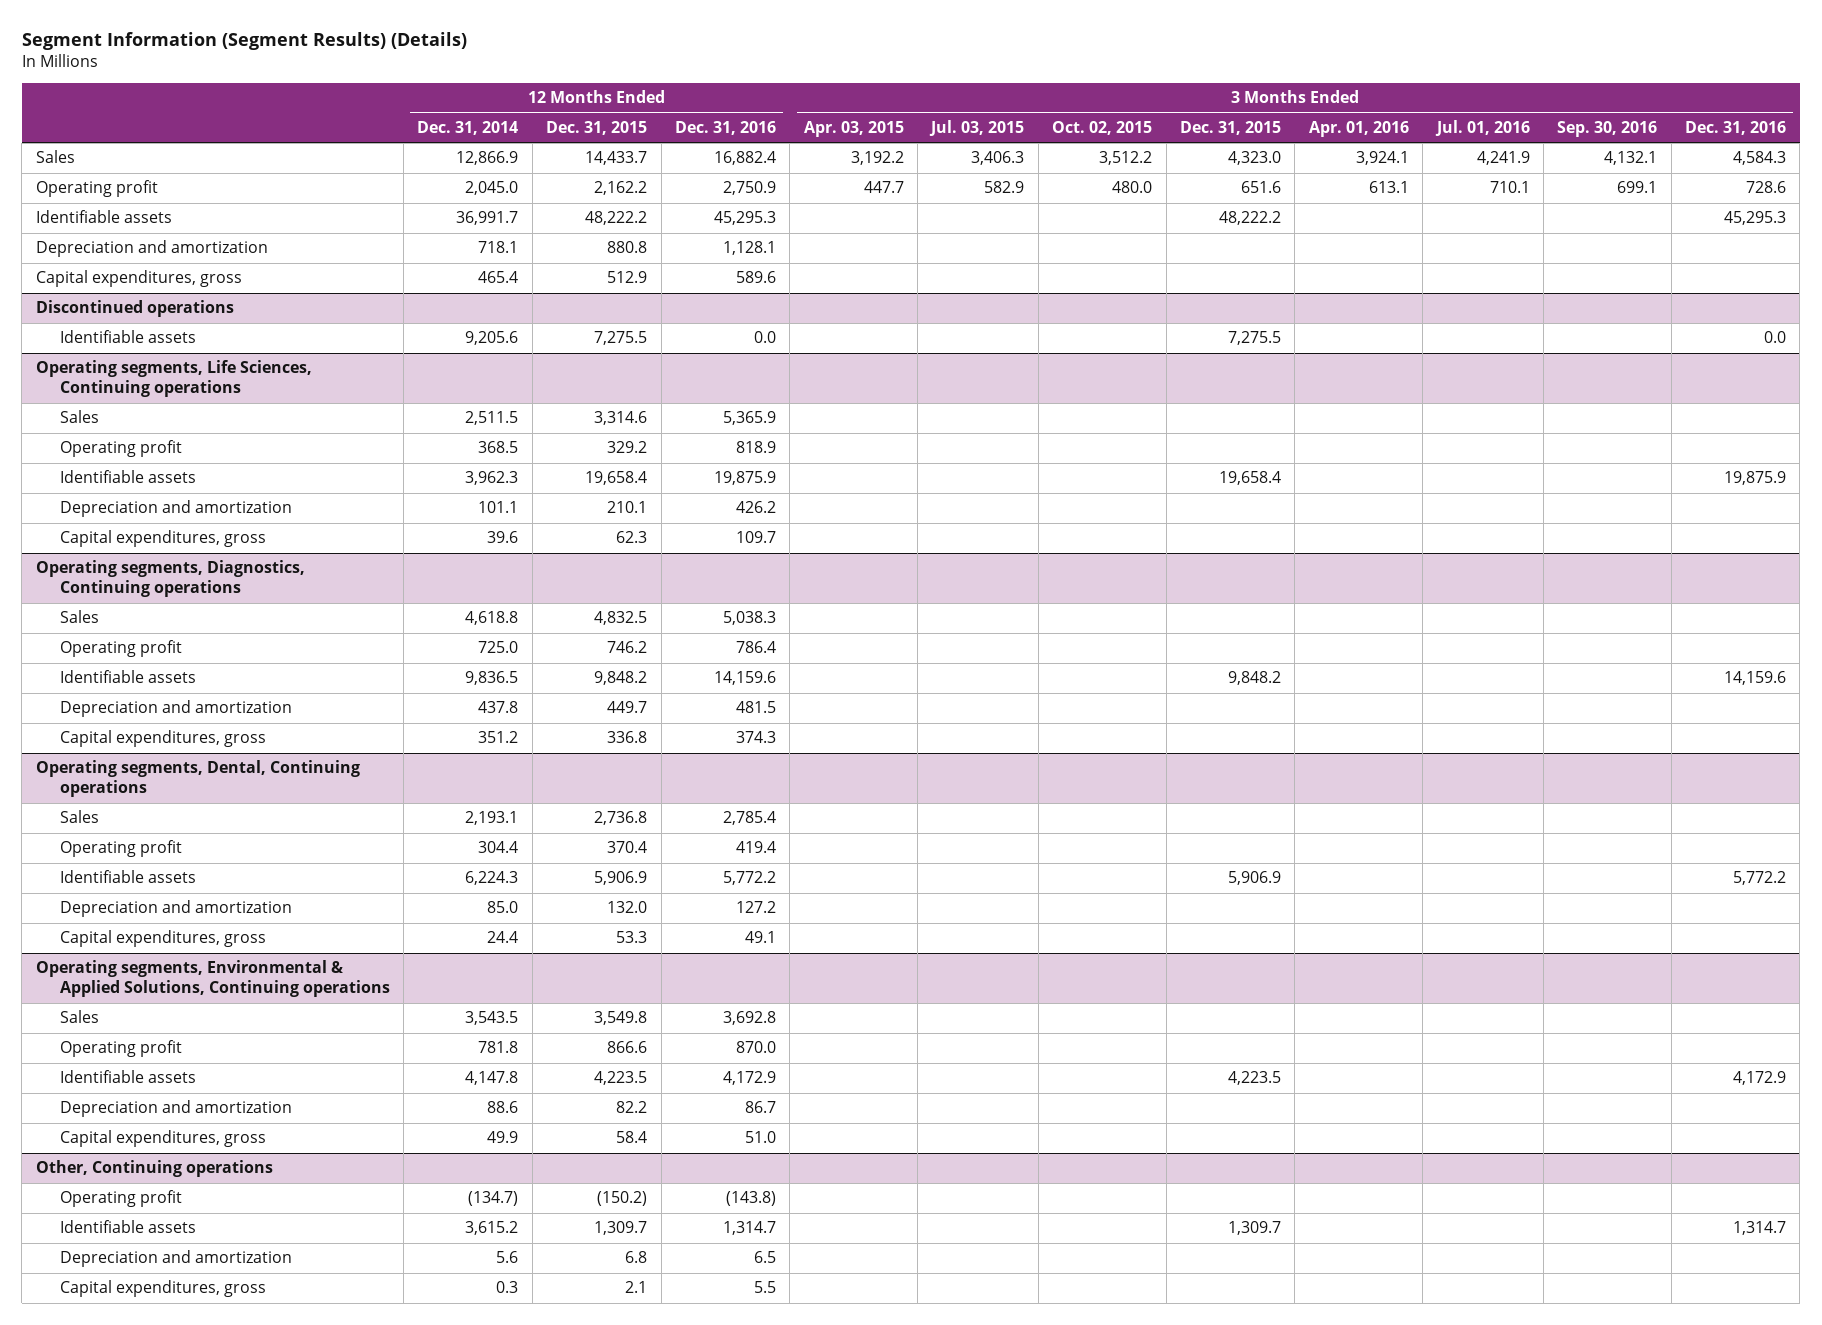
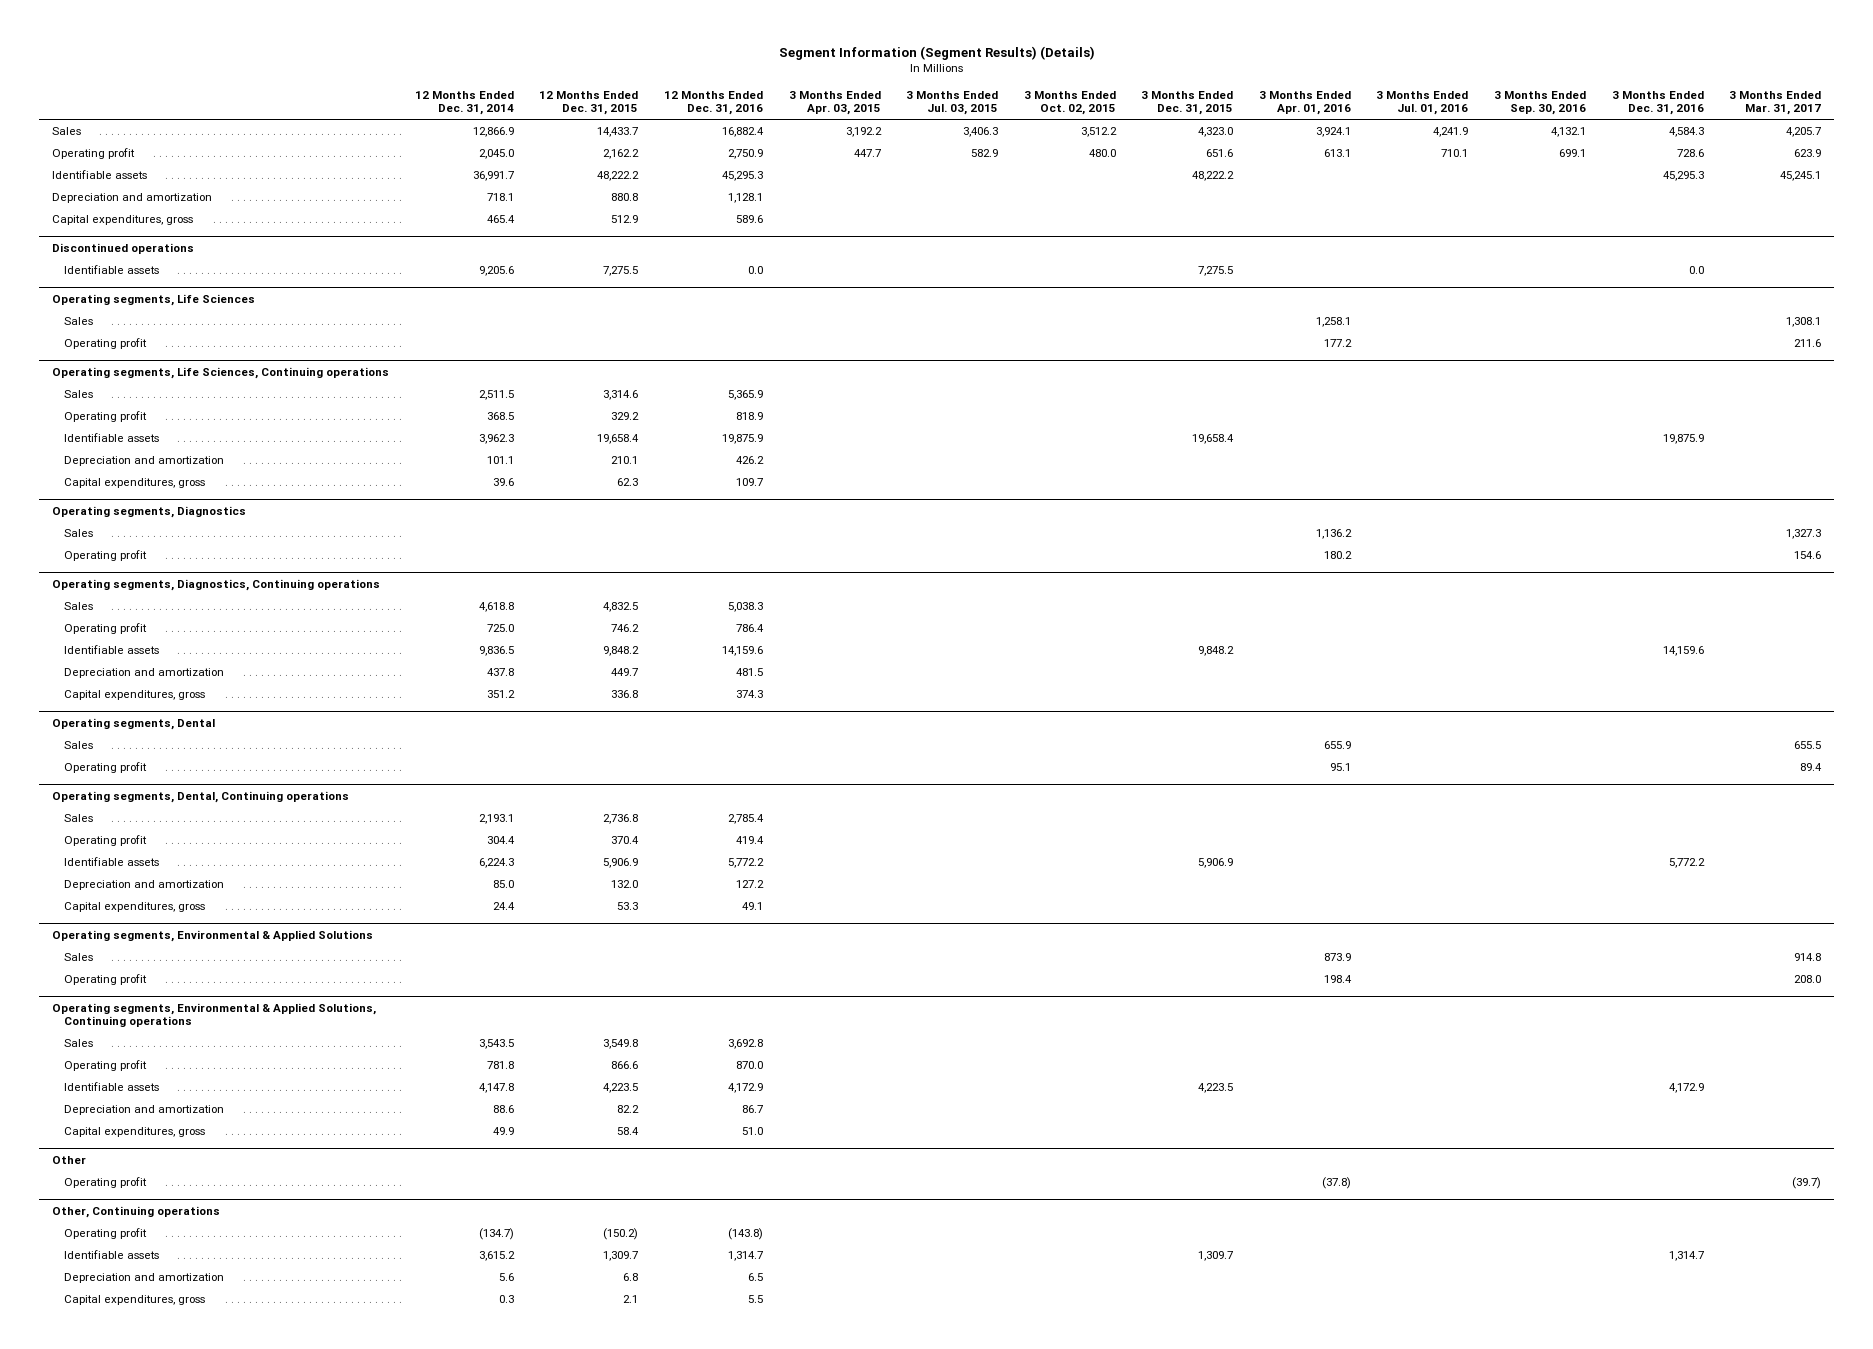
- | 12 Months Ended Dec. 31, 2014 | 12 Months Ended Dec. 31, 2015 | 12 Months Ended Dec. 31, 2016 | 3 Months Ended Apr. 03, 2015 | 3 Months Ended Jul. 03, 2015 | 3 Months Ended Oct. 02, 2015 | 3 Months Ended Dec. 31, 2015 | 3 Months Ended Apr. 01, 2016 | 3 Months Ended Jul. 01, 2016 | 3 Months Ended Sep. 30, 2016 | 3 Months Ended Dec. 31, 2016
+ | 12 Months Ended Dec. 31, 2014 | 12 Months Ended Dec. 31, 2015 | 12 Months Ended Dec. 31, 2016 | 3 Months Ended Apr. 03, 2015 | 3 Months Ended Jul. 03, 2015 | 3 Months Ended Oct. 02, 2015 | 3 Months Ended Dec. 31, 2015 | 3 Months Ended Apr. 01, 2016 | 3 Months Ended Jul. 01, 2016 | 3 Months Ended Sep. 30, 2016 | 3 Months Ended Dec. 31, 2016 | 3 Months Ended Mar. 31, 2017
+ Operating segments, Life Sciences
+ Sales | | | | | | | | 1,258.1 | | | | 1,308.1
+ Operating profit | | | | | | | | 177.2 | | | | 211.6
+ Operating segments, Diagnostics
+ Sales | | | | | | | | 1,136.2 | | | | 1,327.3
+ Operating profit | | | | | | | | 180.2 | | | | 154.6
+ Operating segments, Dental
+ Sales | | | | | | | | 655.9 | | | | 655.5
+ Operating profit | | | | | | | | 95.1 | | | | 89.4
+ Operating segments, Environmental & Applied Solutions
+ Sales | | | | | | | | 873.9 | | | | 914.8
+ Operating profit | | | | | | | | 198.4 | | | | 208.0
+ Other
+ Operating profit | | | | | | | | (37.8) | | | | (39.7)

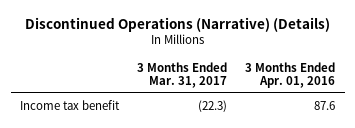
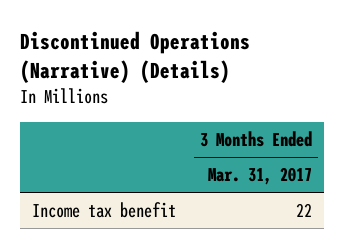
- | 3 Months Ended Mar. 31, 2017 | 3 Months Ended Apr. 01, 2016
+ | 3 Months Ended Mar. 31, 2017
- Income tax benefit | (22.3) | 87.6
+ Income tax benefit | 22

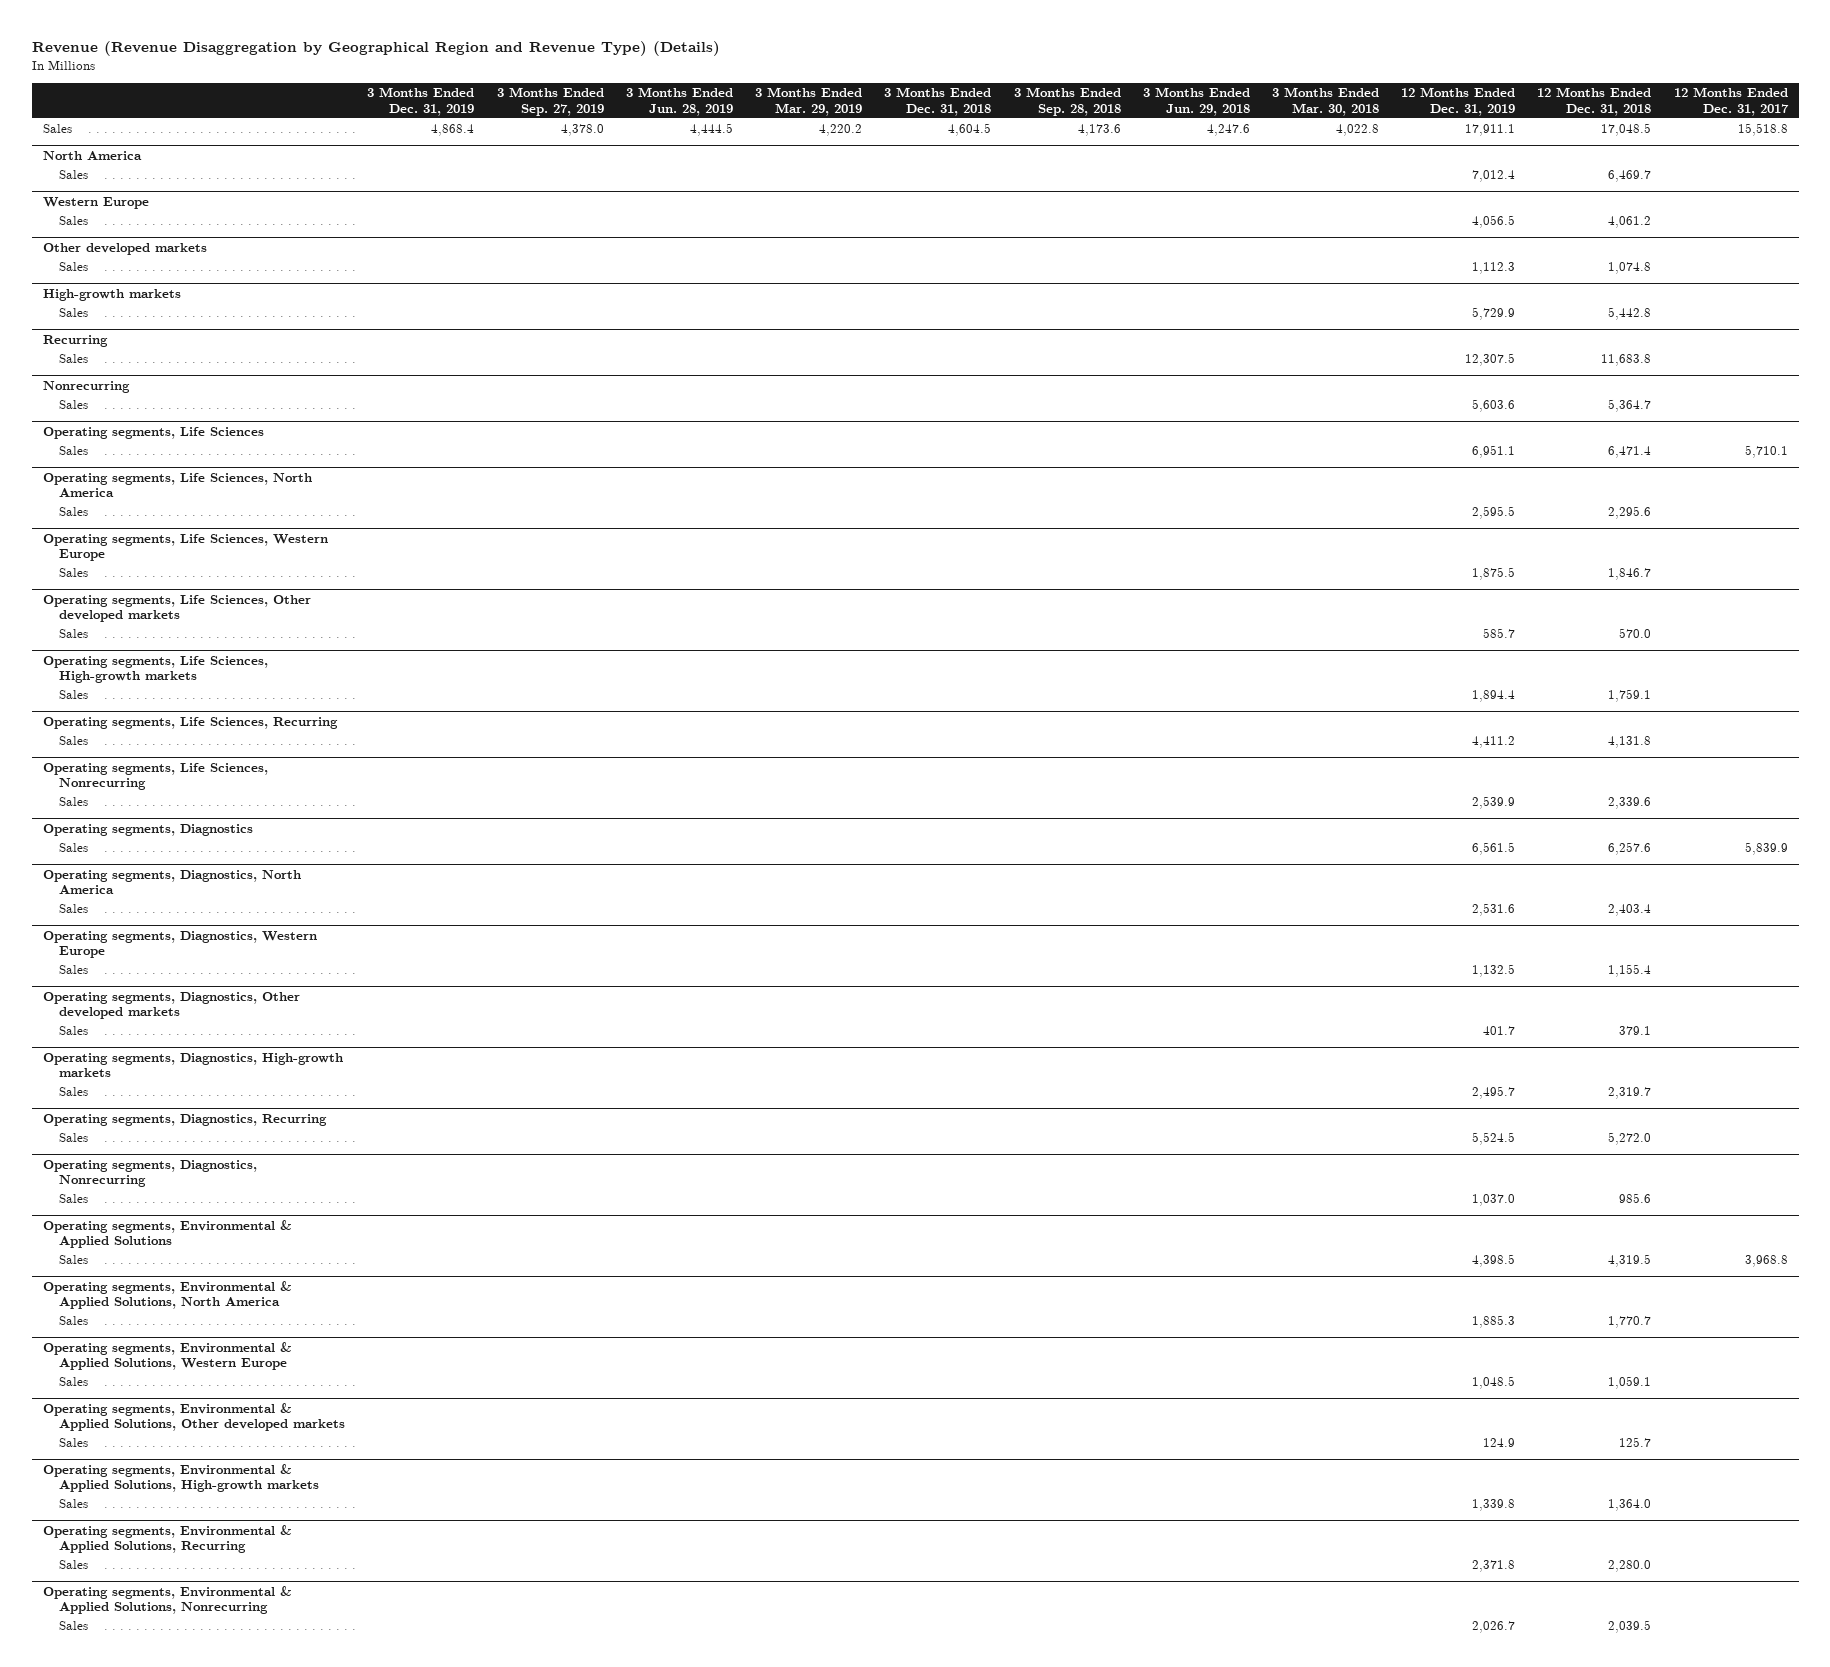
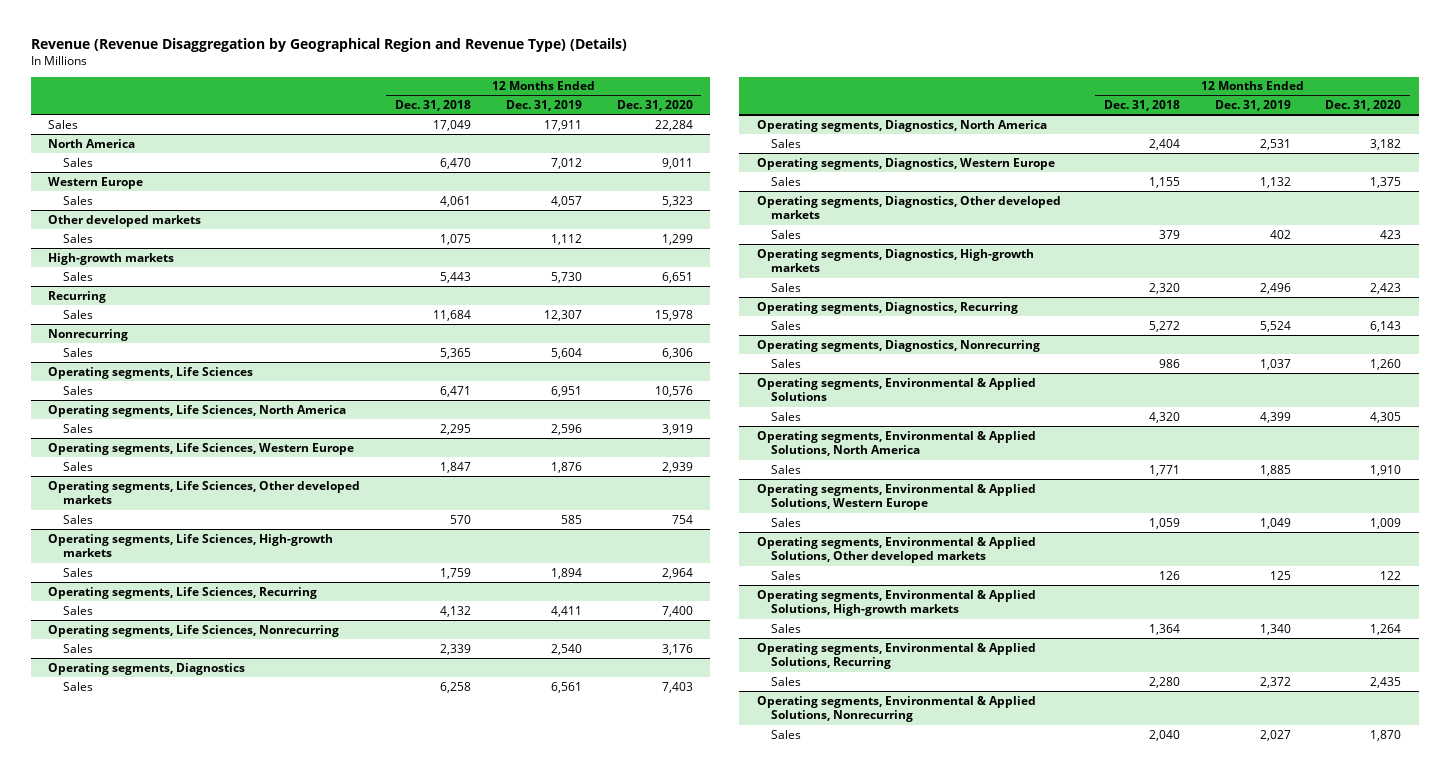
- | 3 Months Ended Dec. 31, 2019 | 3 Months Ended Sep. 27, 2019 | 3 Months Ended Jun. 28, 2019 | 3 Months Ended Mar. 29, 2019 | 3 Months Ended Dec. 31, 2018 | 3 Months Ended Sep. 28, 2018 | 3 Months Ended Jun. 29, 2018 | 3 Months Ended Mar. 30, 2018 | 12 Months Ended Dec. 31, 2019 | 12 Months Ended Dec. 31, 2018 | 12 Months Ended Dec. 31, 2017
+ | 12 Months Ended Dec. 31, 2018 | 12 Months Ended Dec. 31, 2019 | 12 Months Ended Dec. 31, 2020
- Sales | 4,868.4 | 4,378.0 | 4,444.5 | 4,220.2 | 4,604.5 | 4,173.6 | 4,247.6 | 4,022.8 | 17,911.1 | 17,048.5 | 15,518.8
+ Sales | 17,049 | 17,911 | 22,284
@ North America
- Sales | | | | | | | | | 7,012.4 | 6,469.7 |
+ Sales | 6,470 | 7,012 | 9,011
@ Western Europe
- Sales | | | | | | | | | 4,056.5 | 4,061.2 |
+ Sales | 4,061 | 4,057 | 5,323
@ Other developed markets
- Sales | | | | | | | | | 1,112.3 | 1,074.8 |
+ Sales | 1,075 | 1,112 | 1,299
@ High-growth markets
- Sales | | | | | | | | | 5,729.9 | 5,442.8 |
+ Sales | 5,443 | 5,730 | 6,651
@ Recurring
- Sales | | | | | | | | | 12,307.5 | 11,683.8 |
+ Sales | 11,684 | 12,307 | 15,978
@ Nonrecurring
- Sales | | | | | | | | | 5,603.6 | 5,364.7 |
+ Sales | 5,365 | 5,604 | 6,306
@ Operating segments, Life Sciences
- Sales | | | | | | | | | 6,951.1 | 6,471.4 | 5,710.1
+ Sales | 6,471 | 6,951 | 10,576
@ Operating segments, Life Sciences, North America
- Sales | | | | | | | | | 2,595.5 | 2,295.6 |
+ Sales | 2,295 | 2,596 | 3,919
@ Operating segments, Life Sciences, Western Europe
- Sales | | | | | | | | | 1,875.5 | 1,846.7 |
+ Sales | 1,847 | 1,876 | 2,939
@ Operating segments, Life Sciences, Other developed markets
- Sales | | | | | | | | | 585.7 | 570.0 |
+ Sales | 570 | 585 | 754
@ Operating segments, Life Sciences, High-growth markets
- Sales | | | | | | | | | 1,894.4 | 1,759.1 |
+ Sales | 1,759 | 1,894 | 2,964
@ Operating segments, Life Sciences, Recurring
- Sales | | | | | | | | | 4,411.2 | 4,131.8 |
+ Sales | 4,132 | 4,411 | 7,400
@ Operating segments, Life Sciences, Nonrecurring
- Sales | | | | | | | | | 2,539.9 | 2,339.6 |
+ Sales | 2,339 | 2,540 | 3,176
@ Operating segments, Diagnostics
- Sales | | | | | | | | | 6,561.5 | 6,257.6 | 5,839.9
+ Sales | 6,258 | 6,561 | 7,403
@ Operating segments, Diagnostics, North America
- Sales | | | | | | | | | 2,531.6 | 2,403.4 |
+ Sales | 2,404 | 2,531 | 3,182
@ Operating segments, Diagnostics, Western Europe
- Sales | | | | | | | | | 1,132.5 | 1,155.4 |
+ Sales | 1,155 | 1,132 | 1,375
@ Operating segments, Diagnostics, Other developed markets
- Sales | | | | | | | | | 401.7 | 379.1 |
+ Sales | 379 | 402 | 423
@ Operating segments, Diagnostics, High-growth markets
- Sales | | | | | | | | | 2,495.7 | 2,319.7 |
+ Sales | 2,320 | 2,496 | 2,423
@ Operating segments, Diagnostics, Recurring
- Sales | | | | | | | | | 5,524.5 | 5,272.0 |
+ Sales | 5,272 | 5,524 | 6,143
@ Operating segments, Diagnostics, Nonrecurring
- Sales | | | | | | | | | 1,037.0 | 985.6 |
+ Sales | 986 | 1,037 | 1,260
@ Operating segments, Environmental & Applied Solutions
- Sales | | | | | | | | | 4,398.5 | 4,319.5 | 3,968.8
+ Sales | 4,320 | 4,399 | 4,305
@ Operating segments, Environmental & Applied Solutions, North America
- Sales | | | | | | | | | 1,885.3 | 1,770.7 |
+ Sales | 1,771 | 1,885 | 1,910
@ Operating segments, Environmental & Applied Solutions, Western Europe
- Sales | | | | | | | | | 1,048.5 | 1,059.1 |
+ Sales | 1,059 | 1,049 | 1,009
@ Operating segments, Environmental & Applied Solutions, Other developed markets
- Sales | | | | | | | | | 124.9 | 125.7 |
+ Sales | 126 | 125 | 122
@ Operating segments, Environmental & Applied Solutions, High-growth markets
- Sales | | | | | | | | | 1,339.8 | 1,364.0 |
+ Sales | 1,364 | 1,340 | 1,264
@ Operating segments, Environmental & Applied Solutions, Recurring
- Sales | | | | | | | | | 2,371.8 | 2,280.0 |
+ Sales | 2,280 | 2,372 | 2,435
@ Operating segments, Environmental & Applied Solutions, Nonrecurring
- Sales | | | | | | | | | 2,026.7 | 2,039.5 |
+ Sales | 2,040 | 2,027 | 1,870

